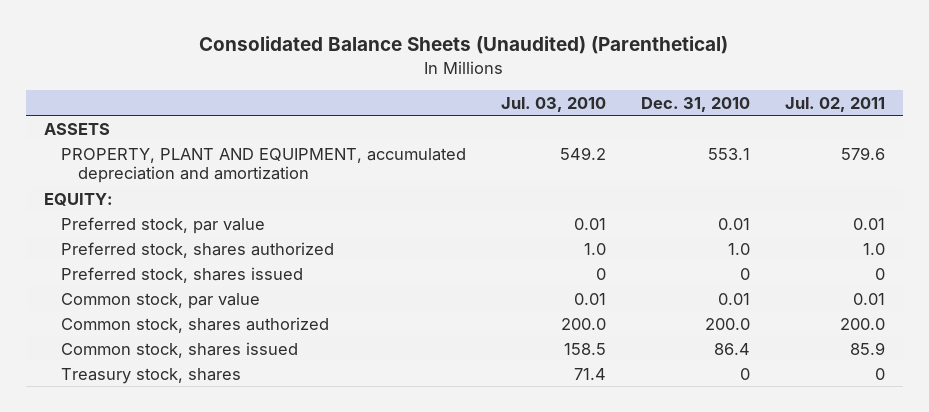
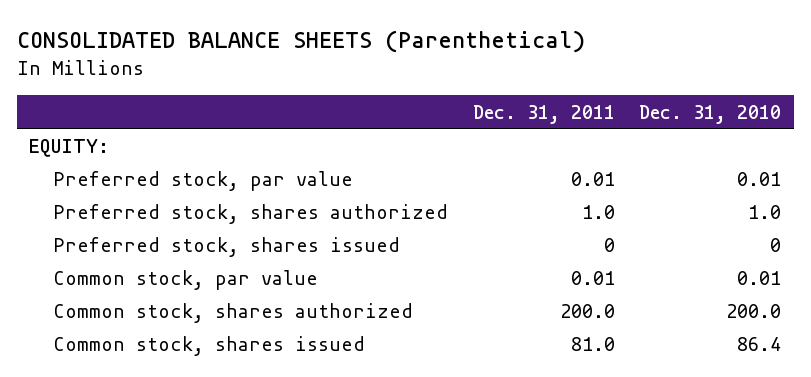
- Consolidated Balance Sheets (Unaudited) (Parenthetical)
+ CONSOLIDATED BALANCE SHEETS (Parenthetical)
- | Jul. 03, 2010 | Dec. 31, 2010 | Jul. 02, 2011
+ | Dec. 31, 2011 | Dec. 31, 2010
- ASSETS
- PROPERTY, PLANT AND EQUIPMENT, accumulated depreciation and amortization | 549.2 | 553.1 | 579.6
- Treasury stock, shares | 71.4 | 0 | 0

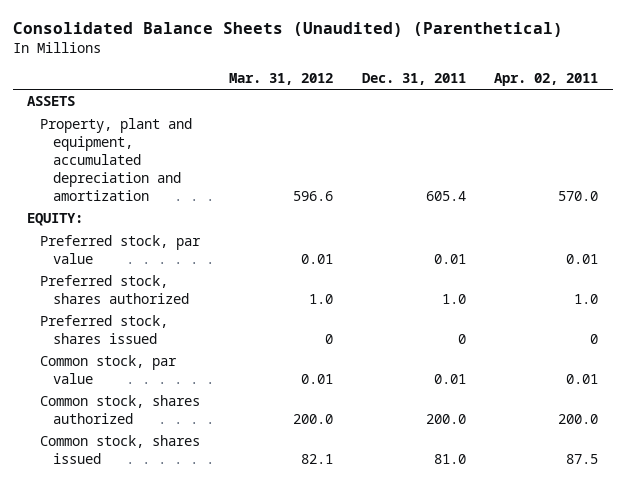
- CONSOLIDATED BALANCE SHEETS (Parenthetical)
+ Consolidated Balance Sheets (Unaudited) (Parenthetical)
- | Dec. 31, 2011 | Dec. 31, 2010
+ | Mar. 31, 2012 | Dec. 31, 2011 | Apr. 02, 2011
+ ASSETS
+ Property, plant and equipment, accumulated depreciation and amortization | 596.6 | 605.4 | 570.0

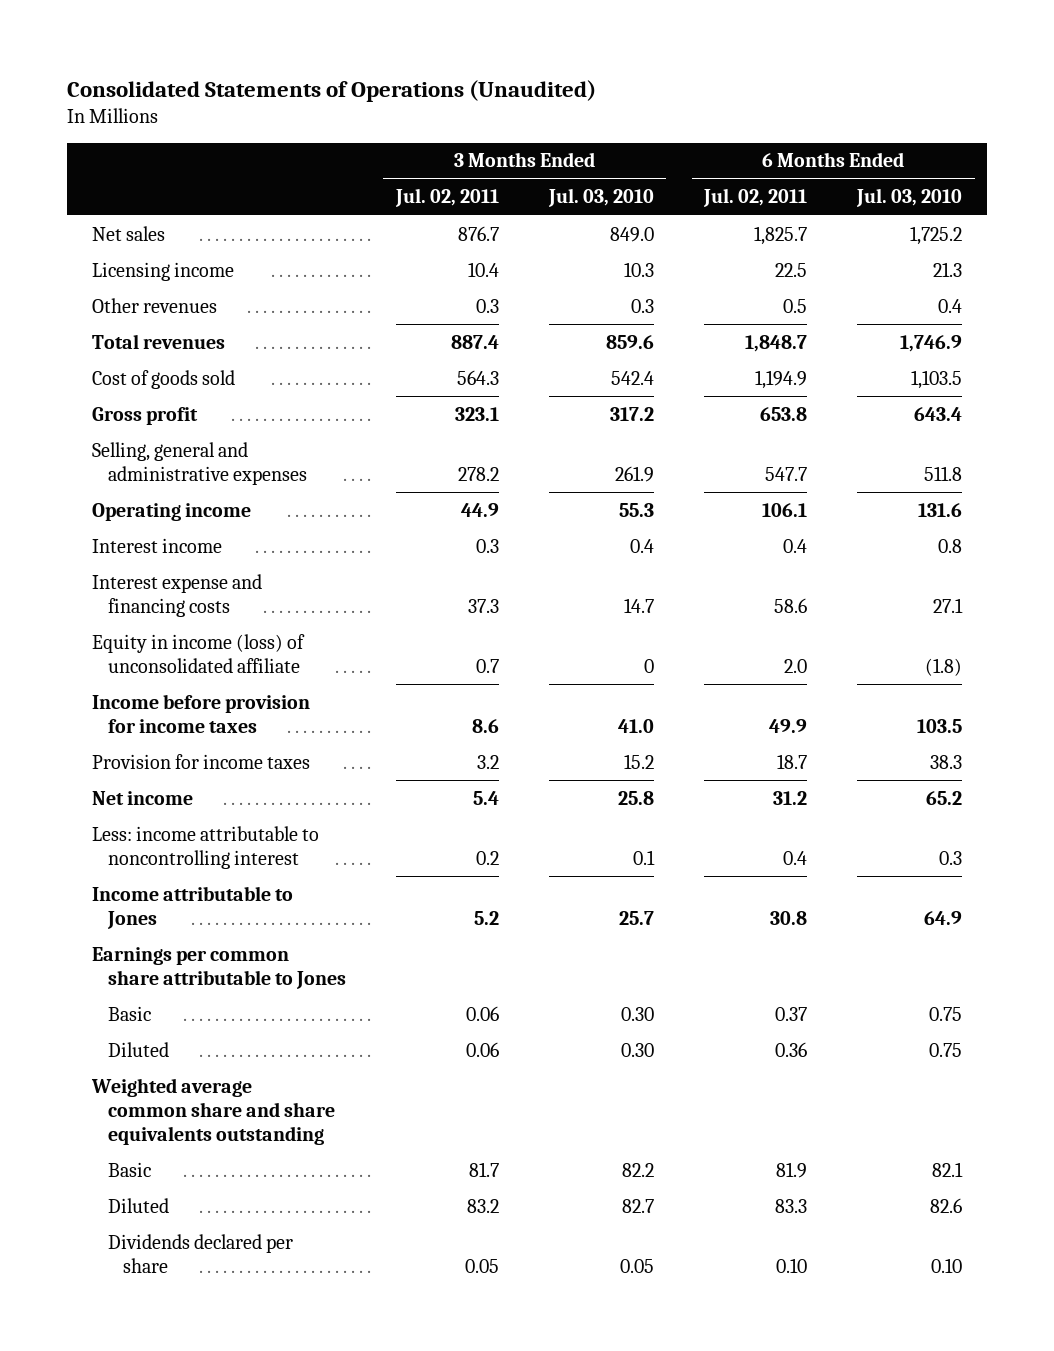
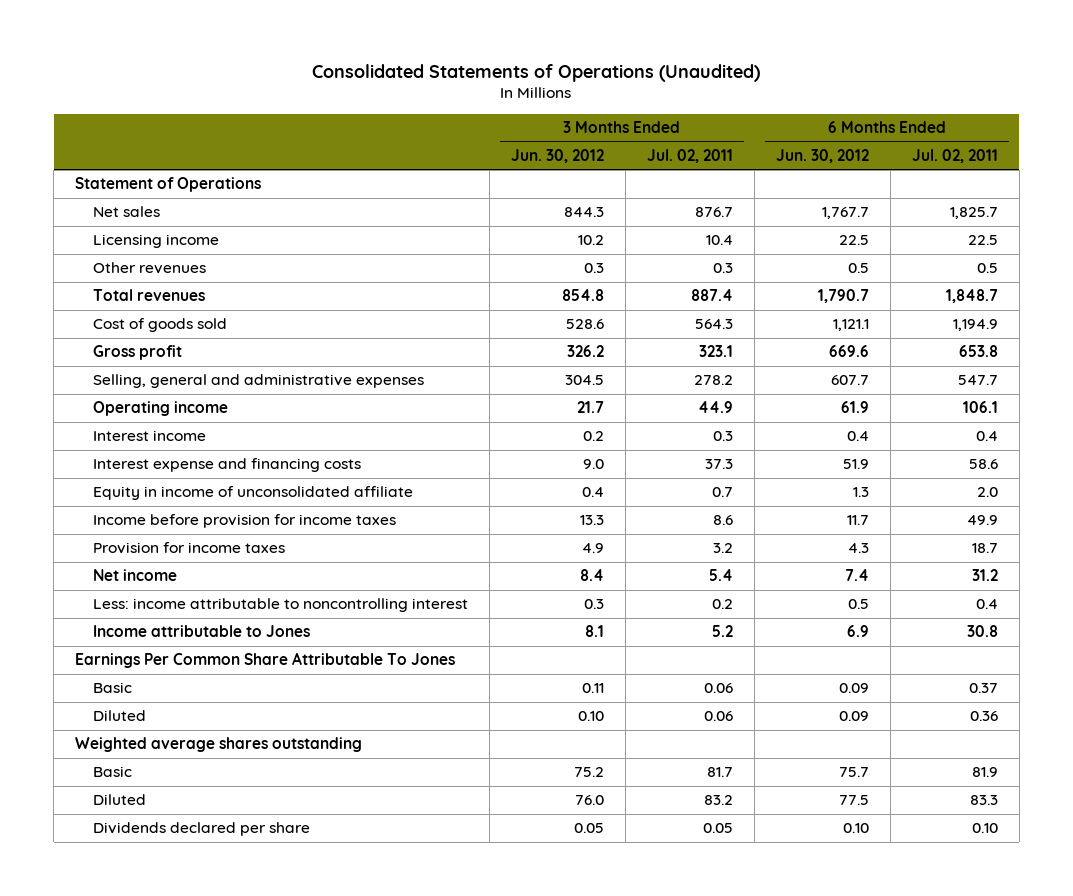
- | 3 Months Ended Jul. 02, 2011 | 3 Months Ended Jul. 03, 2010 | 6 Months Ended Jul. 02, 2011 | 6 Months Ended Jul. 03, 2010
+ | 3 Months Ended Jun. 30, 2012 | 3 Months Ended Jul. 02, 2011 | 6 Months Ended Jun. 30, 2012 | 6 Months Ended Jul. 02, 2011
+ Statement of Operations
- Equity in income (loss) of unconsolidated affiliate | 0.7 | 0 | 2.0 | (1.8)
+ Equity in income of unconsolidated affiliate | 0.4 | 0.7 | 1.3 | 2.0
- Earnings per common share attributable to Jones
+ Earnings Per Common Share Attributable To Jones
- Weighted average common share and share equivalents outstanding
+ Weighted average shares outstanding

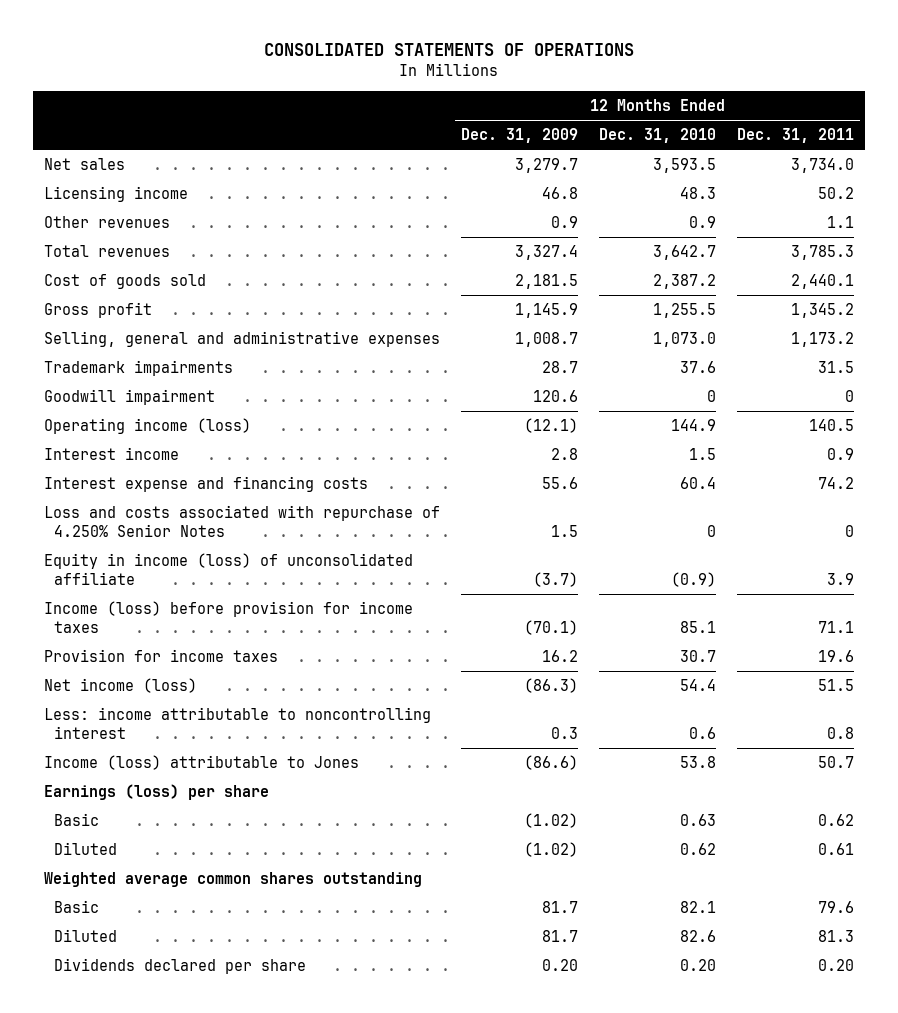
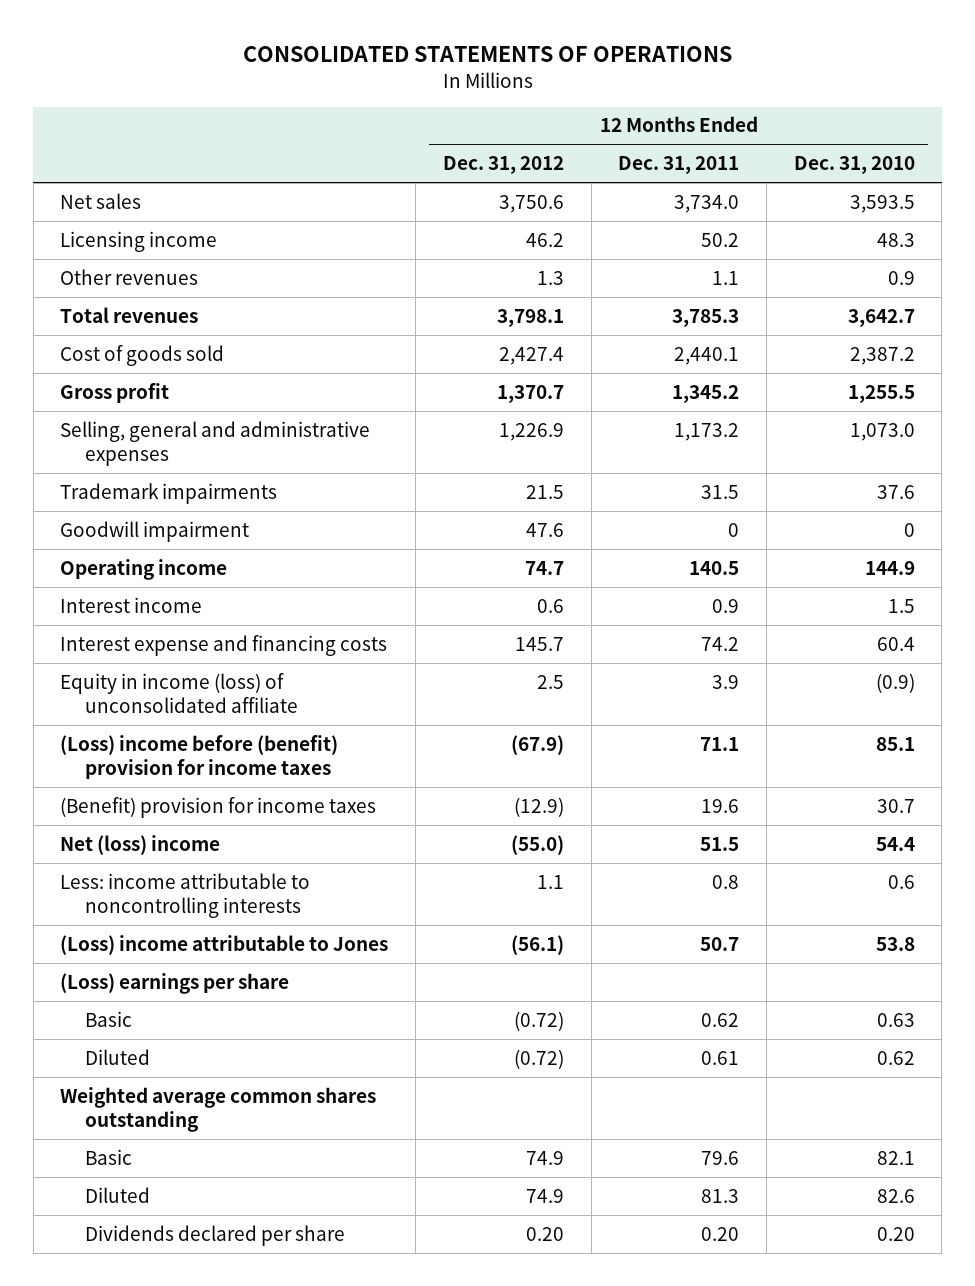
- | 12 Months Ended Dec. 31, 2009 | 12 Months Ended Dec. 31, 2010 | 12 Months Ended Dec. 31, 2011
+ | 12 Months Ended Dec. 31, 2012 | 12 Months Ended Dec. 31, 2011 | 12 Months Ended Dec. 31, 2010
- Operating income (loss) | (12.1) | 144.9 | 140.5
+ Operating income | 74.7 | 140.5 | 144.9
- Loss and costs associated with repurchase of 4.250% Senior Notes | 1.5 | 0 | 0
- Income (loss) before provision for income taxes | (70.1) | 85.1 | 71.1
- Provision for income taxes | 16.2 | 30.7 | 19.6
- Net income (loss) | (86.3) | 54.4 | 51.5
- Less: income attributable to noncontrolling interest | 0.3 | 0.6 | 0.8
- Income (loss) attributable to Jones | (86.6) | 53.8 | 50.7
- Earnings (loss) per share
+ (Loss) income before (benefit) provision for income taxes | (67.9) | 71.1 | 85.1
+ (Benefit) provision for income taxes | (12.9) | 19.6 | 30.7
+ Net (loss) income | (55.0) | 51.5 | 54.4
+ Less: income attributable to noncontrolling interests | 1.1 | 0.8 | 0.6
+ (Loss) income attributable to Jones | (56.1) | 50.7 | 53.8
+ (Loss) earnings per share

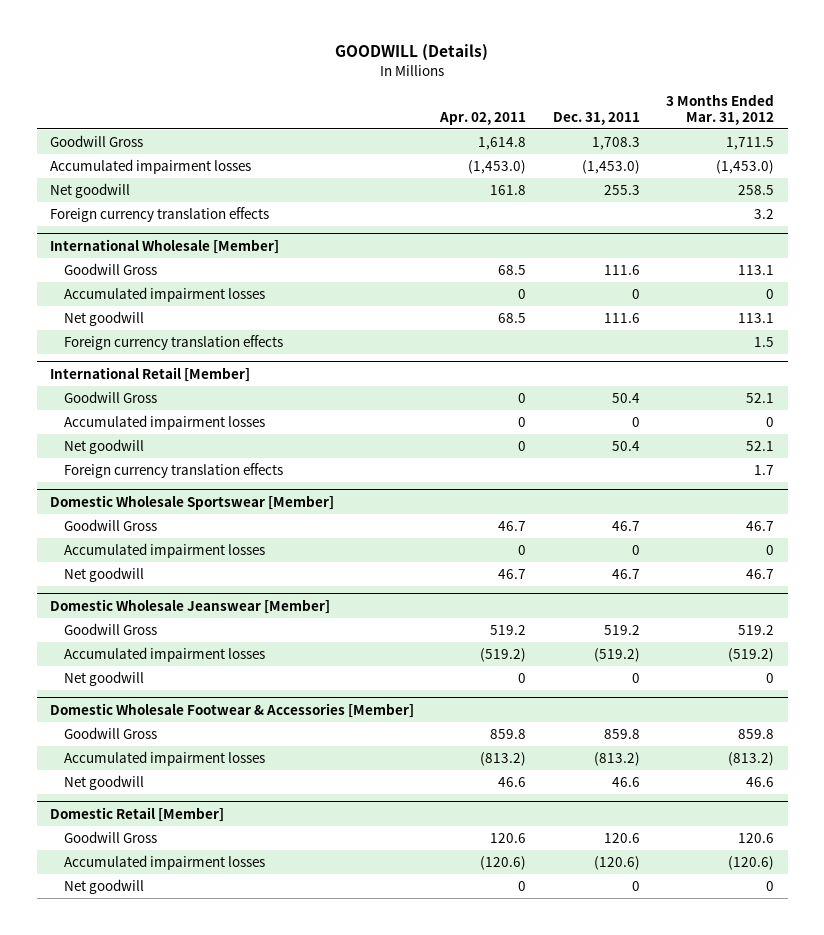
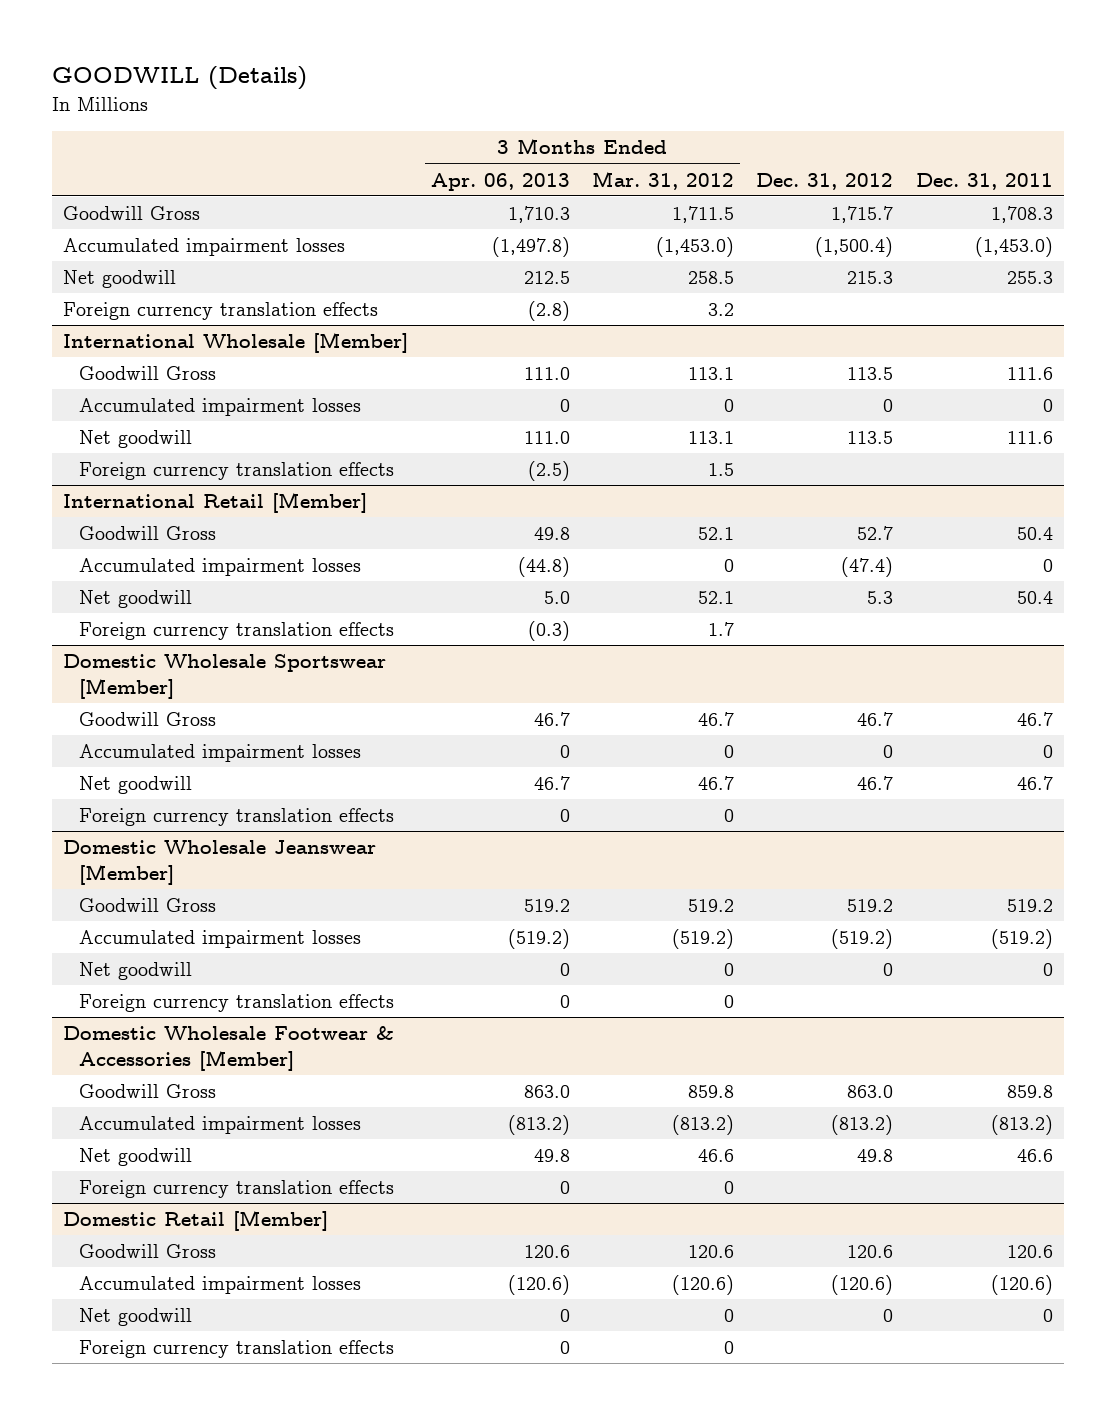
- | Apr. 02, 2011 | Dec. 31, 2011 | 3 Months Ended Mar. 31, 2012
+ | 3 Months Ended Apr. 06, 2013 | 3 Months Ended Mar. 31, 2012 | Dec. 31, 2012 | Dec. 31, 2011
@ Domestic Wholesale Sportswear [Member]
+ Foreign currency translation effects | 0 | 0 | |
@ Domestic Wholesale Jeanswear [Member]
+ Foreign currency translation effects | 0 | 0 | |
@ Domestic Wholesale Footwear & Accessories [Member]
+ Foreign currency translation effects | 0 | 0 | |
@ Domestic Retail [Member]
+ Foreign currency translation effects | 0 | 0 | |

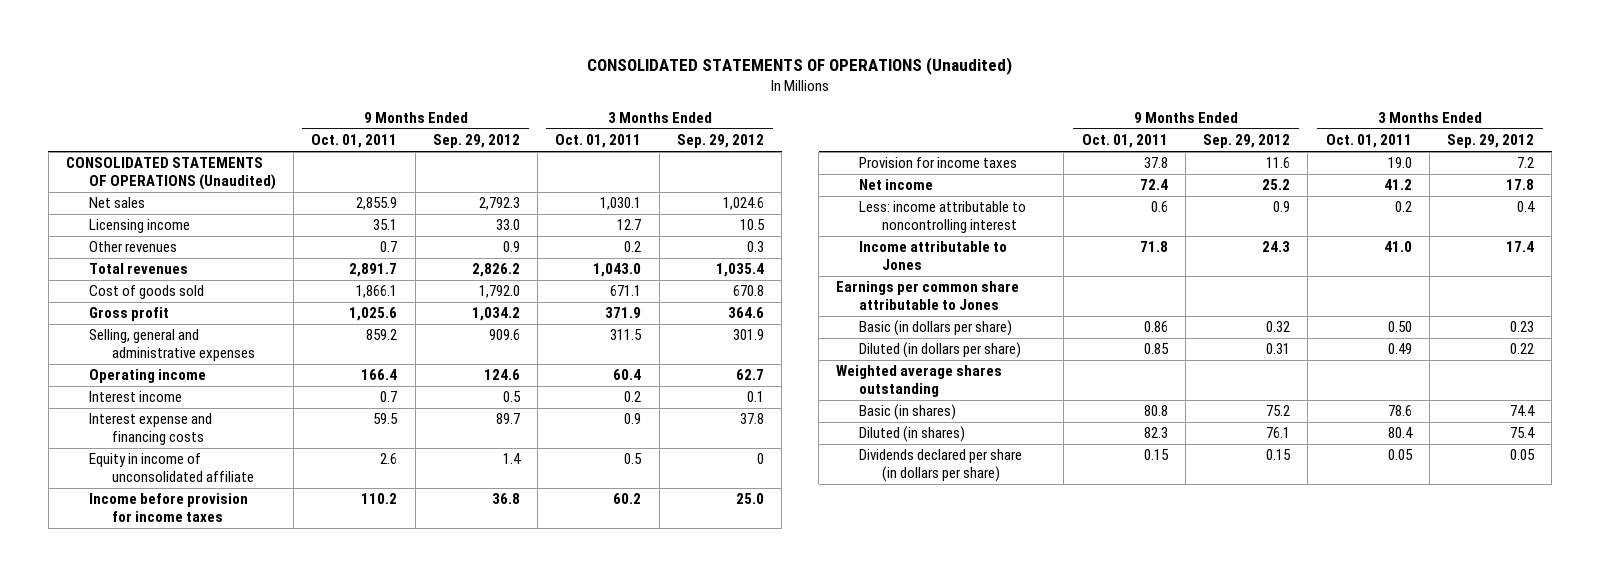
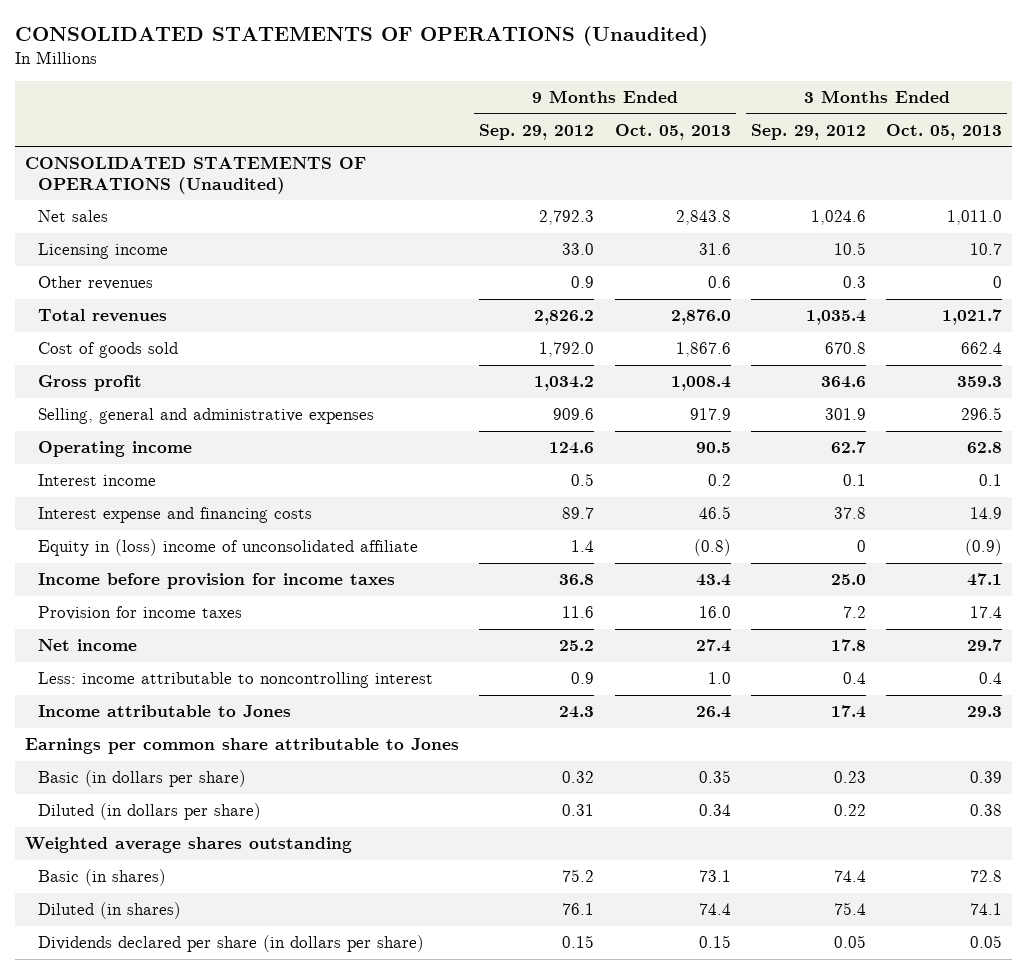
- | 9 Months Ended Oct. 01, 2011 | 9 Months Ended Sep. 29, 2012 | 3 Months Ended Oct. 01, 2011 | 3 Months Ended Sep. 29, 2012
+ | 9 Months Ended Sep. 29, 2012 | 9 Months Ended Oct. 05, 2013 | 3 Months Ended Sep. 29, 2012 | 3 Months Ended Oct. 05, 2013
- Equity in income of unconsolidated affiliate | 2.6 | 1.4 | 0.5 | 0
+ Equity in (loss) income of unconsolidated affiliate | 1.4 | (0.8) | 0 | (0.9)

